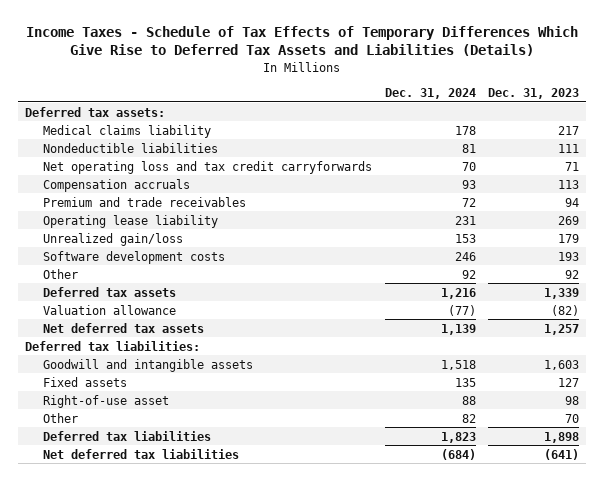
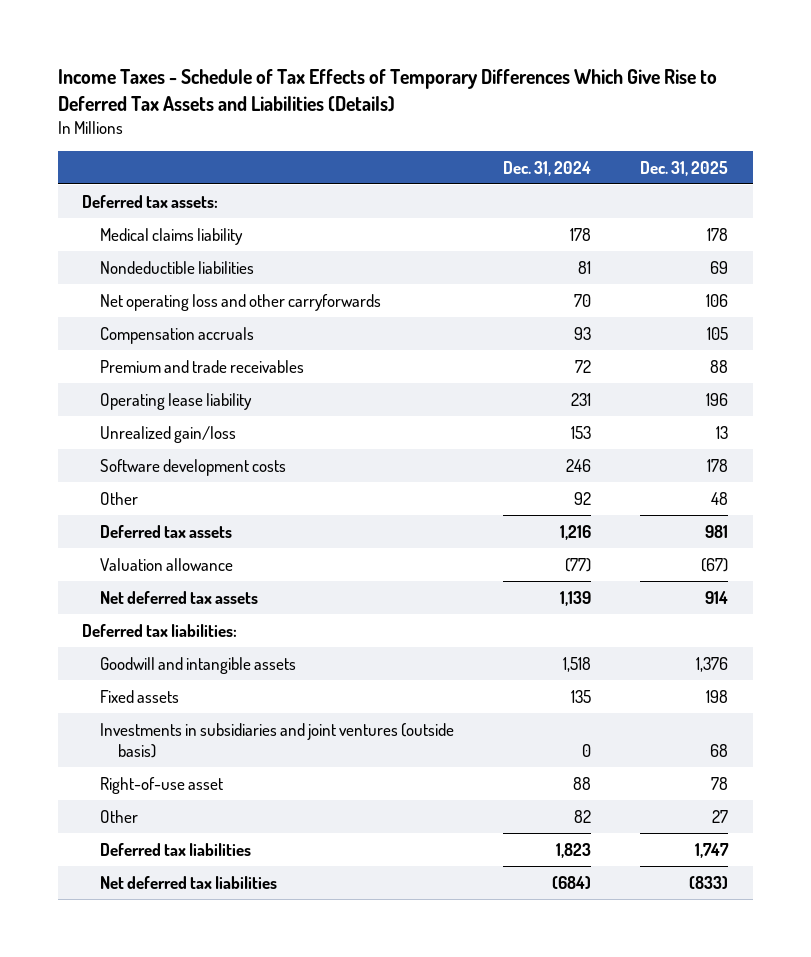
- | Dec. 31, 2024 | Dec. 31, 2023
+ | Dec. 31, 2024 | Dec. 31, 2025
- Net operating loss and tax credit carryforwards | 70 | 71
+ Net operating loss and other carryforwards | 70 | 106
+ Investments in subsidiaries and joint ventures (outside basis) | 0 | 68

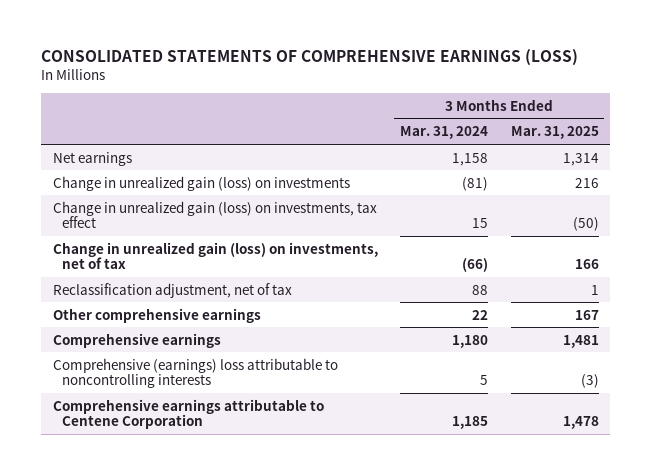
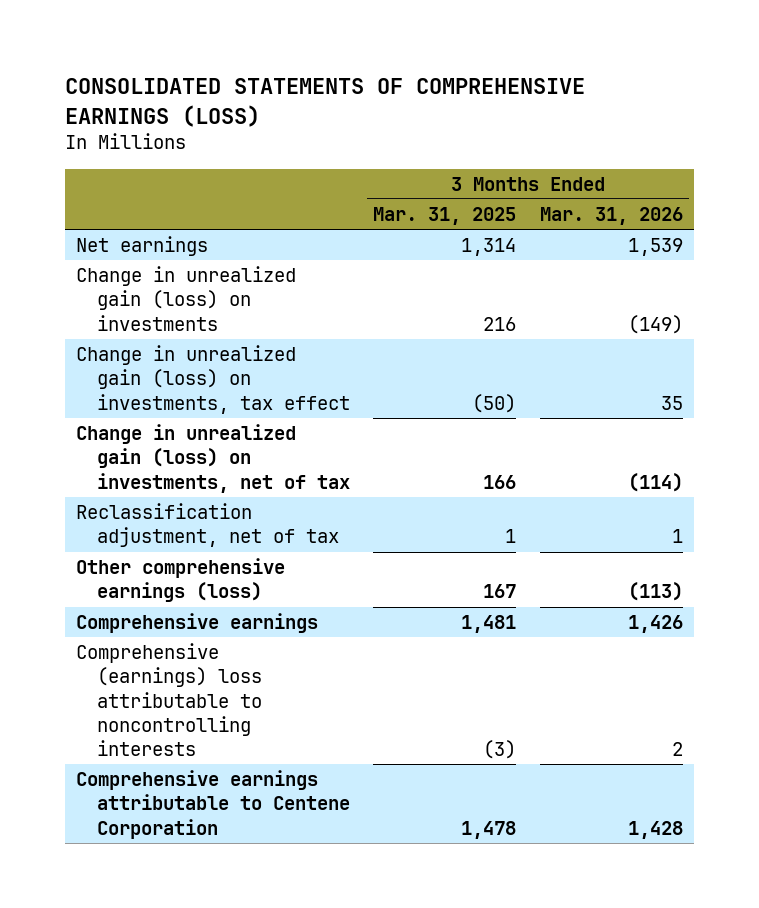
- | 3 Months Ended Mar. 31, 2024 | 3 Months Ended Mar. 31, 2025
+ | 3 Months Ended Mar. 31, 2025 | 3 Months Ended Mar. 31, 2026
- Other comprehensive earnings | 22 | 167
+ Other comprehensive earnings (loss) | 167 | (113)

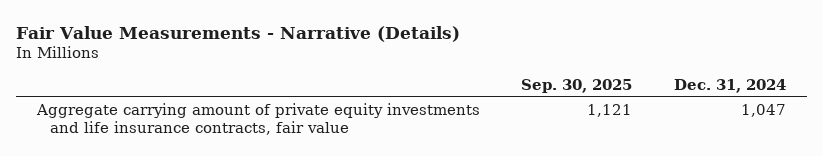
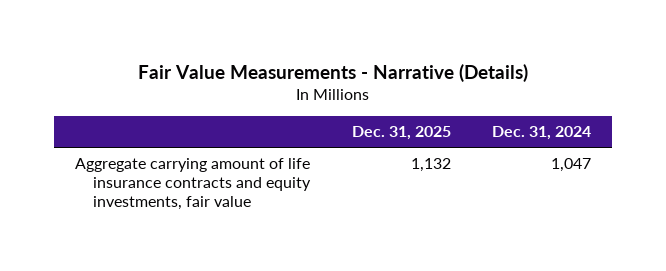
- | Sep. 30, 2025 | Dec. 31, 2024
+ | Dec. 31, 2025 | Dec. 31, 2024
- Aggregate carrying amount of private equity investments and life insurance contracts, fair value | 1,121 | 1,047
+ Aggregate carrying amount of life insurance contracts and equity investments, fair value | 1,132 | 1,047

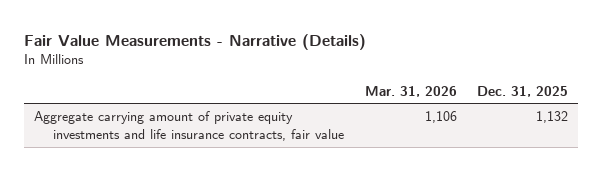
- | Dec. 31, 2025 | Dec. 31, 2024
+ | Mar. 31, 2026 | Dec. 31, 2025
- Aggregate carrying amount of life insurance contracts and equity investments, fair value | 1,132 | 1,047
+ Aggregate carrying amount of private equity investments and life insurance contracts, fair value | 1,106 | 1,132

